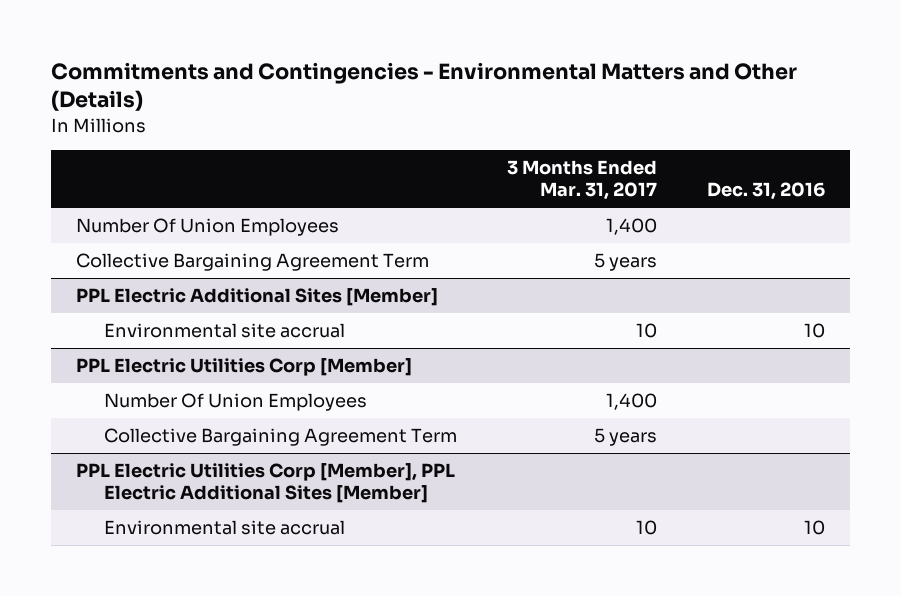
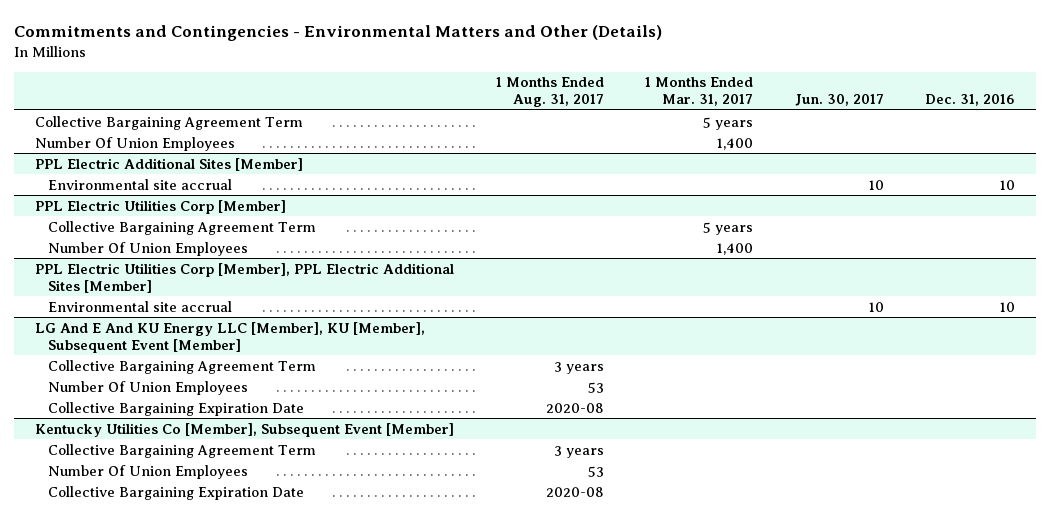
- | 3 Months Ended Mar. 31, 2017 | Dec. 31, 2016
+ | 1 Months Ended Aug. 31, 2017 | 1 Months Ended Mar. 31, 2017 | Jun. 30, 2017 | Dec. 31, 2016
moved down: Number Of Union Employees | | 1,400 | |
@ PPL Electric Utilities Corp [Member]
moved down: Number Of Union Employees | | 1,400 | |
+ LG And E And KU Energy LLC [Member], KU [Member], Subsequent Event [Member]
+ Collective Bargaining Agreement Term | 3 years | | |
+ Number Of Union Employees | 53 | | |
+ Collective Bargaining Expiration Date | 2020-08 | | |
+ Kentucky Utilities Co [Member], Subsequent Event [Member]
+ Collective Bargaining Agreement Term | 3 years | | |
+ Number Of Union Employees | 53 | | |
+ Collective Bargaining Expiration Date | 2020-08 | | |

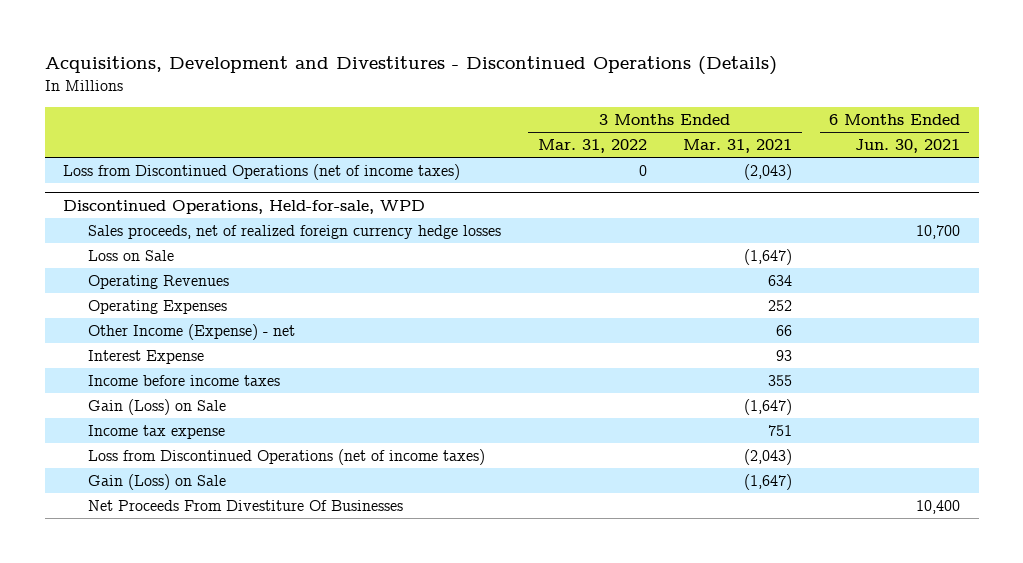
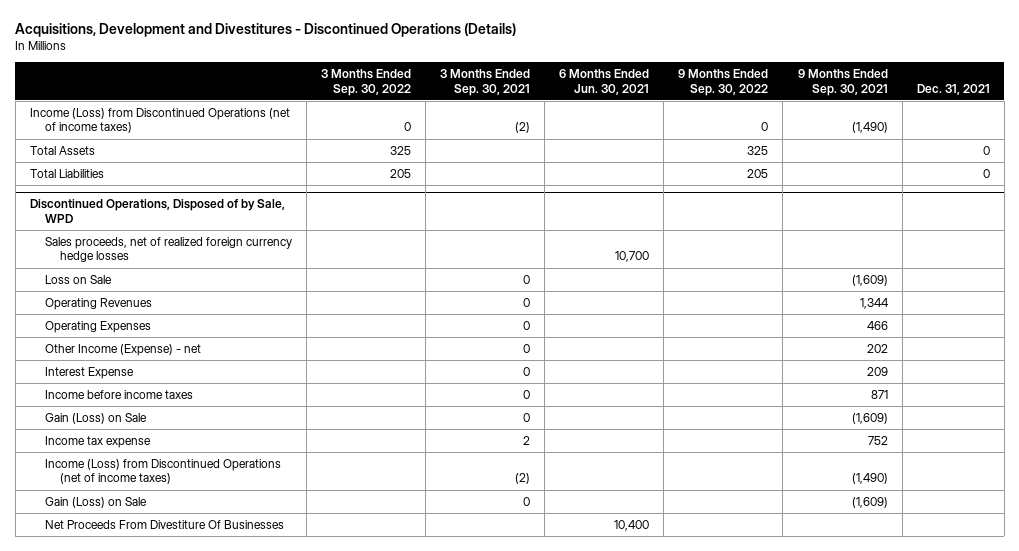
- | 3 Months Ended Mar. 31, 2022 | 3 Months Ended Mar. 31, 2021 | 6 Months Ended Jun. 30, 2021
+ | 3 Months Ended Sep. 30, 2022 | 3 Months Ended Sep. 30, 2021 | 6 Months Ended Jun. 30, 2021 | 9 Months Ended Sep. 30, 2022 | 9 Months Ended Sep. 30, 2021 | Dec. 31, 2021
- Loss from Discontinued Operations (net of income taxes) | 0 | (2,043) |
- Discontinued Operations, Held-for-sale, WPD
+ Income (Loss) from Discontinued Operations (net of income taxes) | 0 | (2) | | 0 | (1,490) |
+ Total Assets | 325 | | | 325 | | 0
+ Total Liabilities | 205 | | | 205 | | 0
+ Discontinued Operations, Disposed of by Sale, WPD
- Loss from Discontinued Operations (net of income taxes) | | (2,043) |
+ Income (Loss) from Discontinued Operations (net of income taxes) | | (2) | | | (1,490) |

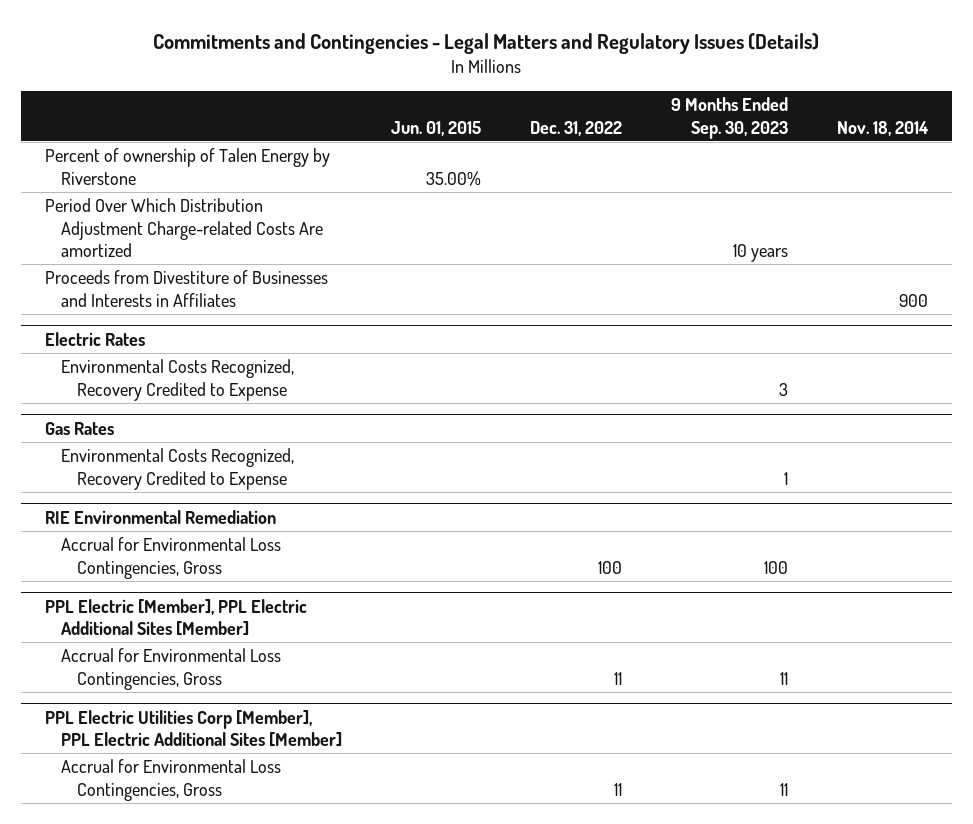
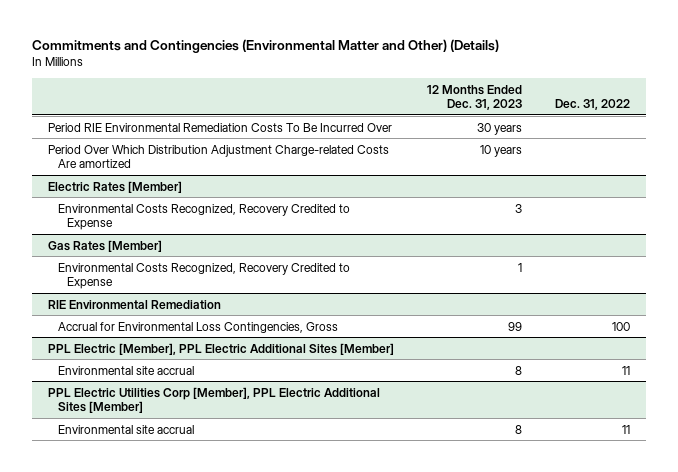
- Commitments and Contingencies - Legal Matters and Regulatory Issues (Details)
+ Commitments and Contingencies (Environmental Matter and Other) (Details)
- | Jun. 01, 2015 | Dec. 31, 2022 | 9 Months Ended Sep. 30, 2023 | Nov. 18, 2014
+ | 12 Months Ended Dec. 31, 2023 | Dec. 31, 2022
- Percent of ownership of Talen Energy by Riverstone | 35.00% | | |
+ Period RIE Environmental Remediation Costs To Be Incurred Over | 30 years |
- Proceeds from Divestiture of Businesses and Interests in Affiliates | | | | 900
- Electric Rates
+ Electric Rates [Member]
- Gas Rates
+ Gas Rates [Member]
@ PPL Electric [Member], PPL Electric Additional Sites [Member]
- Accrual for Environmental Loss Contingencies, Gross | | 11 | 11 |
+ Environmental site accrual | 8 | 11
@ PPL Electric Utilities Corp [Member], PPL Electric Additional Sites [Member]
- Accrual for Environmental Loss Contingencies, Gross | | 11 | 11 |
+ Environmental site accrual | 8 | 11

